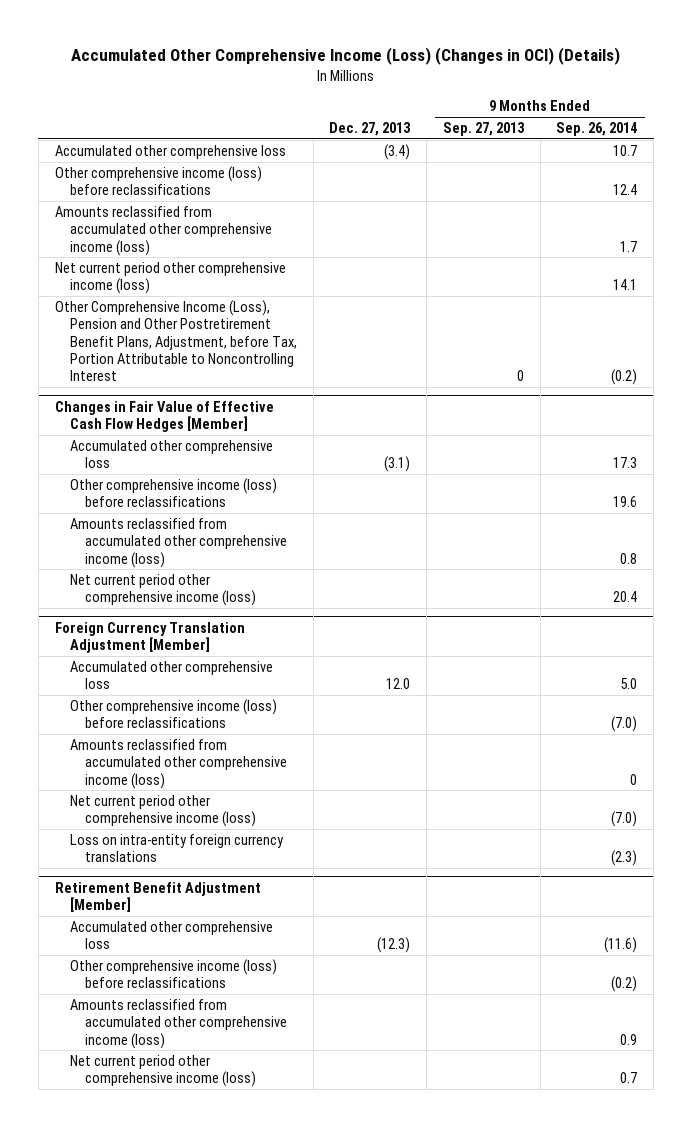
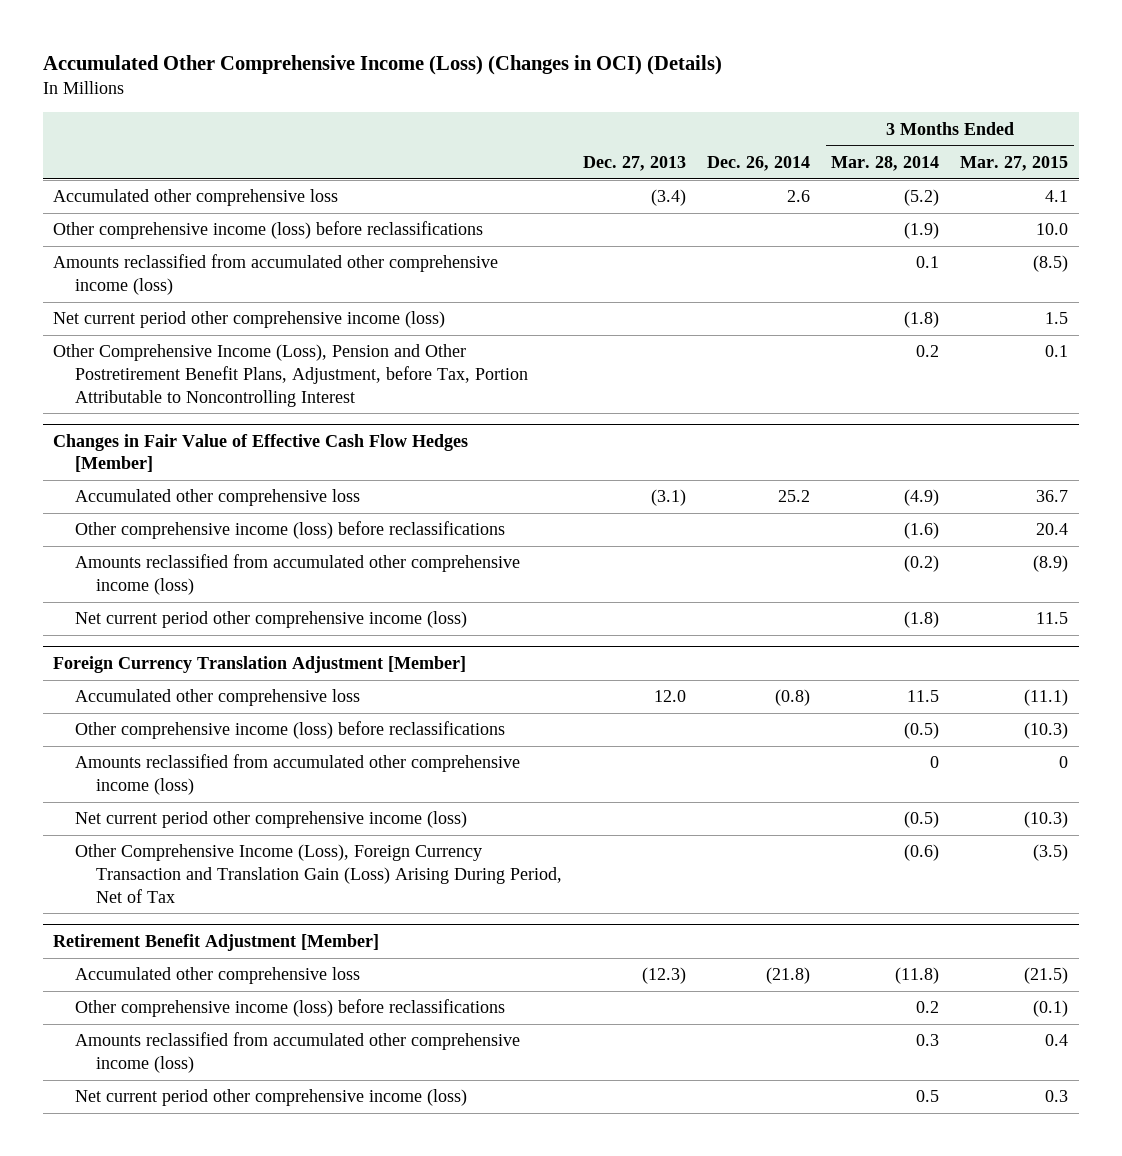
- | Dec. 27, 2013 | 9 Months Ended Sep. 27, 2013 | 9 Months Ended Sep. 26, 2014
+ | Dec. 27, 2013 | Dec. 26, 2014 | 3 Months Ended Mar. 28, 2014 | 3 Months Ended Mar. 27, 2015
@ Foreign Currency Translation Adjustment [Member]
- Loss on intra-entity foreign currency translations | | | (2.3)
+ Other Comprehensive Income (Loss), Foreign Currency Transaction and Translation Gain (Loss) Arising During Period, Net of Tax | | | (0.6) | (3.5)

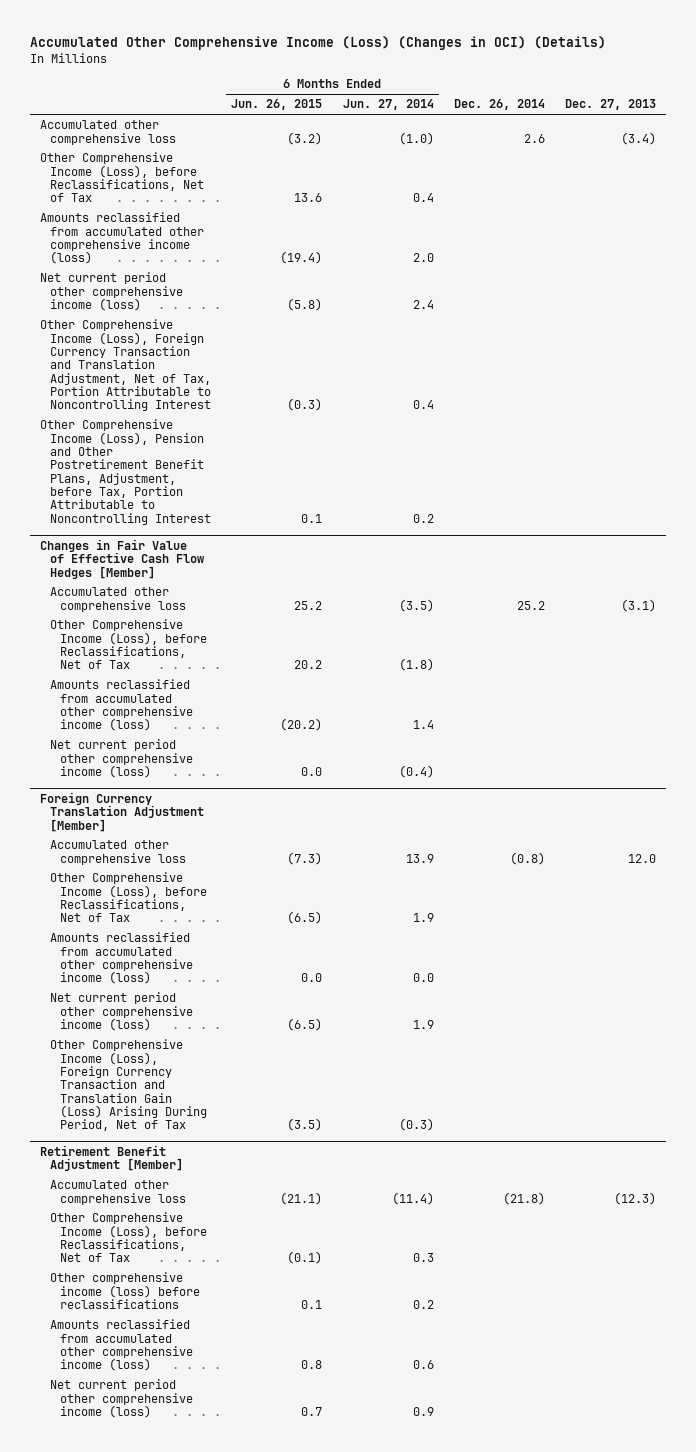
- | Dec. 27, 2013 | Dec. 26, 2014 | 3 Months Ended Mar. 28, 2014 | 3 Months Ended Mar. 27, 2015
+ | 6 Months Ended Jun. 26, 2015 | 6 Months Ended Jun. 27, 2014 | Dec. 26, 2014 | Dec. 27, 2013
- Other comprehensive income (loss) before reclassifications | | | (1.9) | 10.0
+ Other Comprehensive Income (Loss), before Reclassifications, Net of Tax | 13.6 | 0.4 | |
+ Other Comprehensive Income (Loss), Foreign Currency Transaction and Translation Adjustment, Net of Tax, Portion Attributable to Noncontrolling Interest | (0.3) | 0.4 | |
@ Changes in Fair Value of Effective Cash Flow Hedges [Member]
- Other comprehensive income (loss) before reclassifications | | | (1.6) | 20.4
+ Other Comprehensive Income (Loss), before Reclassifications, Net of Tax | 20.2 | (1.8) | |
@ Foreign Currency Translation Adjustment [Member]
- Other comprehensive income (loss) before reclassifications | | | (0.5) | (10.3)
+ Other Comprehensive Income (Loss), before Reclassifications, Net of Tax | (6.5) | 1.9 | |
@ Retirement Benefit Adjustment [Member]
+ Other Comprehensive Income (Loss), before Reclassifications, Net of Tax | (0.1) | 0.3 | |

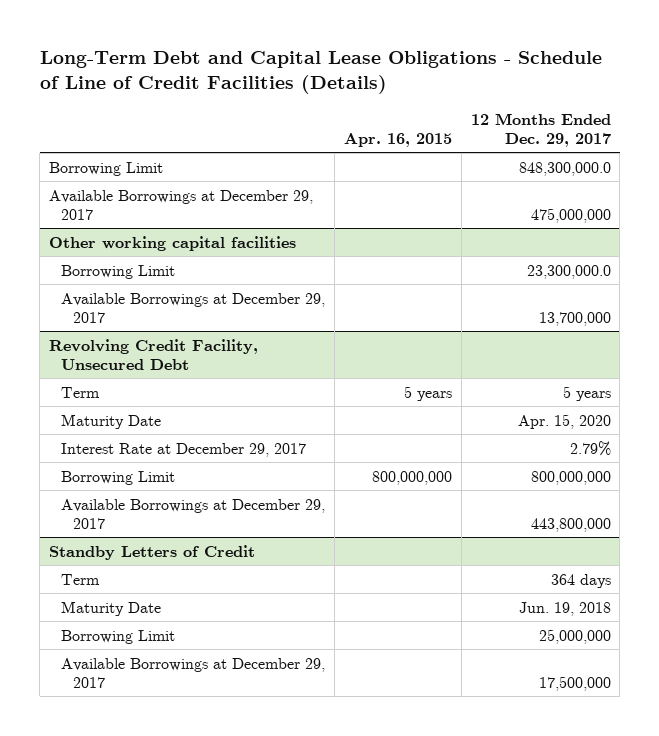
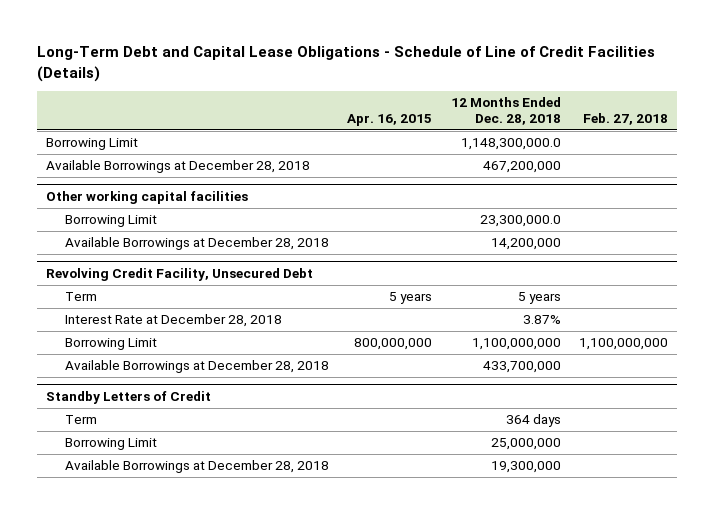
- | Apr. 16, 2015 | 12 Months Ended Dec. 29, 2017
+ | Apr. 16, 2015 | 12 Months Ended Dec. 28, 2018 | Feb. 27, 2018
- Available Borrowings at December 29, 2017 | | 475,000,000
+ Available Borrowings at December 28, 2018 | | 467,200,000 |
@ Other working capital facilities
- Available Borrowings at December 29, 2017 | | 13,700,000
+ Available Borrowings at December 28, 2018 | | 14,200,000 |
@ Revolving Credit Facility, Unsecured Debt
- Maturity Date | | Apr. 15, 2020
- Interest Rate at December 29, 2017 | | 2.79%
+ Interest Rate at December 28, 2018 | | 3.87% |
- Available Borrowings at December 29, 2017 | | 443,800,000
+ Available Borrowings at December 28, 2018 | | 433,700,000 |
@ Standby Letters of Credit
- Maturity Date | | Jun. 19, 2018
- Available Borrowings at December 29, 2017 | | 17,500,000
+ Available Borrowings at December 28, 2018 | | 19,300,000 |

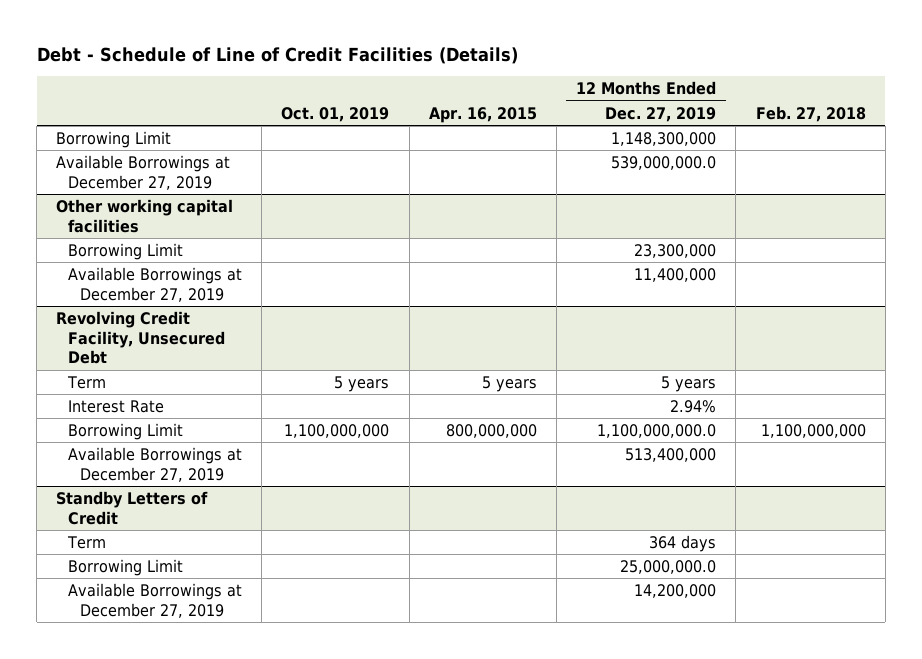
- Long-Term Debt and Capital Lease Obligations - Schedule of Line of Credit Facilities (Details)
+ Debt - Schedule of Line of Credit Facilities (Details)
- | Apr. 16, 2015 | 12 Months Ended Dec. 28, 2018 | Feb. 27, 2018
+ | Oct. 01, 2019 | Apr. 16, 2015 | 12 Months Ended Dec. 27, 2019 | Feb. 27, 2018
- Available Borrowings at December 28, 2018 | | 467,200,000 |
+ Available Borrowings at December 27, 2019 | | | 539,000,000.0 |
@ Other working capital facilities
- Available Borrowings at December 28, 2018 | | 14,200,000 |
+ Available Borrowings at December 27, 2019 | | | 11,400,000 |
@ Revolving Credit Facility, Unsecured Debt
- Interest Rate at December 28, 2018 | | 3.87% |
+ Interest Rate | | | 2.94% |
- Available Borrowings at December 28, 2018 | | 433,700,000 |
+ Available Borrowings at December 27, 2019 | | | 513,400,000 |
@ Standby Letters of Credit
- Available Borrowings at December 28, 2018 | | 19,300,000 |
+ Available Borrowings at December 27, 2019 | | | 14,200,000 |

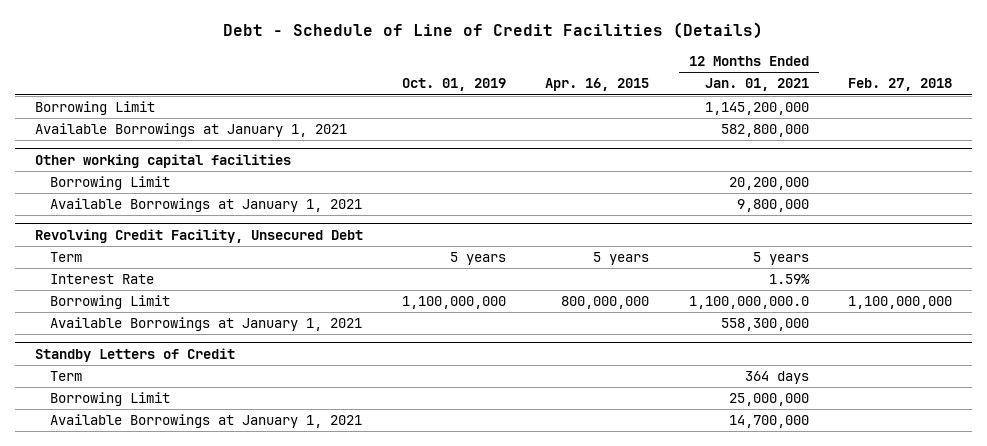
- | Oct. 01, 2019 | Apr. 16, 2015 | 12 Months Ended Dec. 27, 2019 | Feb. 27, 2018
+ | Oct. 01, 2019 | Apr. 16, 2015 | 12 Months Ended Jan. 01, 2021 | Feb. 27, 2018
- Available Borrowings at December 27, 2019 | | | 539,000,000.0 |
+ Available Borrowings at January 1, 2021 | | | 582,800,000 |
@ Other working capital facilities
- Available Borrowings at December 27, 2019 | | | 11,400,000 |
+ Available Borrowings at January 1, 2021 | | | 9,800,000 |
@ Revolving Credit Facility, Unsecured Debt
- Available Borrowings at December 27, 2019 | | | 513,400,000 |
+ Available Borrowings at January 1, 2021 | | | 558,300,000 |
@ Standby Letters of Credit
- Available Borrowings at December 27, 2019 | | | 14,200,000 |
+ Available Borrowings at January 1, 2021 | | | 14,700,000 |

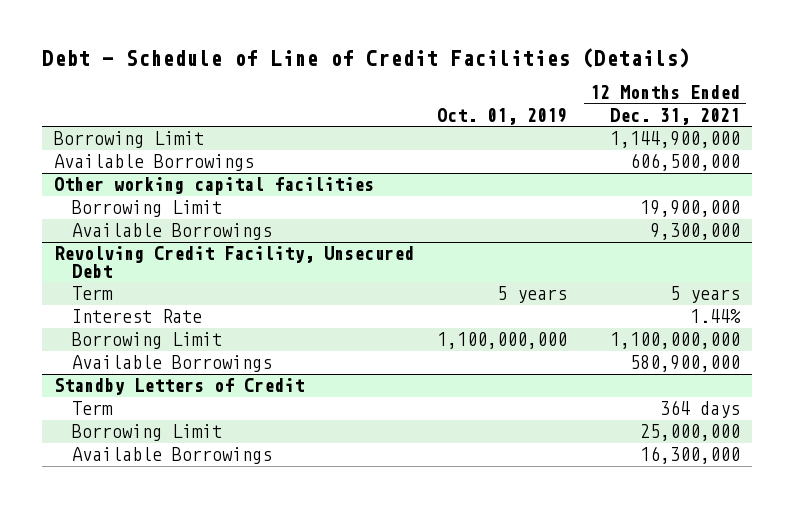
- | Oct. 01, 2019 | Apr. 16, 2015 | 12 Months Ended Jan. 01, 2021 | Feb. 27, 2018
+ | Oct. 01, 2019 | 12 Months Ended Dec. 31, 2021
- Available Borrowings at January 1, 2021 | | | 582,800,000 |
+ Available Borrowings | | 606,500,000
@ Other working capital facilities
- Available Borrowings at January 1, 2021 | | | 9,800,000 |
+ Available Borrowings | | 9,300,000
@ Revolving Credit Facility, Unsecured Debt
- Available Borrowings at January 1, 2021 | | | 558,300,000 |
+ Available Borrowings | | 580,900,000
@ Standby Letters of Credit
- Available Borrowings at January 1, 2021 | | | 14,700,000 |
+ Available Borrowings | | 16,300,000

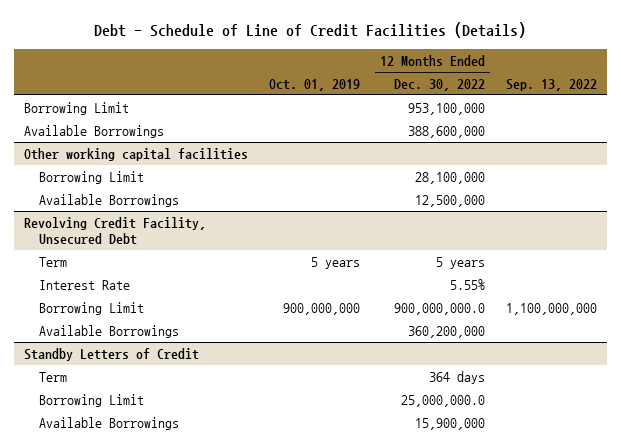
- | Oct. 01, 2019 | 12 Months Ended Dec. 31, 2021
+ | Oct. 01, 2019 | 12 Months Ended Dec. 30, 2022 | Sep. 13, 2022
@ Revolving Credit Facility, Unsecured Debt
- Borrowing Limit | 1,100,000,000 | 1,100,000,000
+ Borrowing Limit | 900,000,000 | 900,000,000.0 | 1,100,000,000

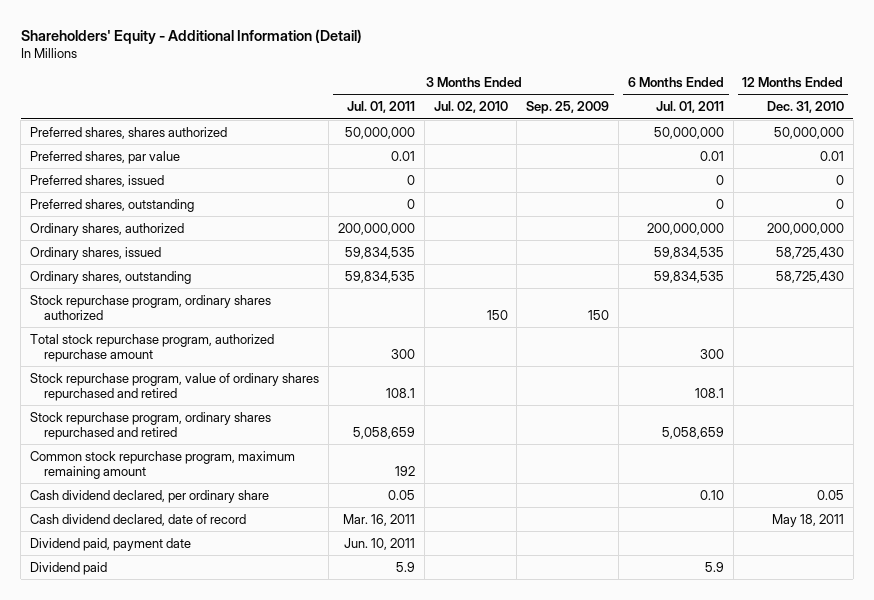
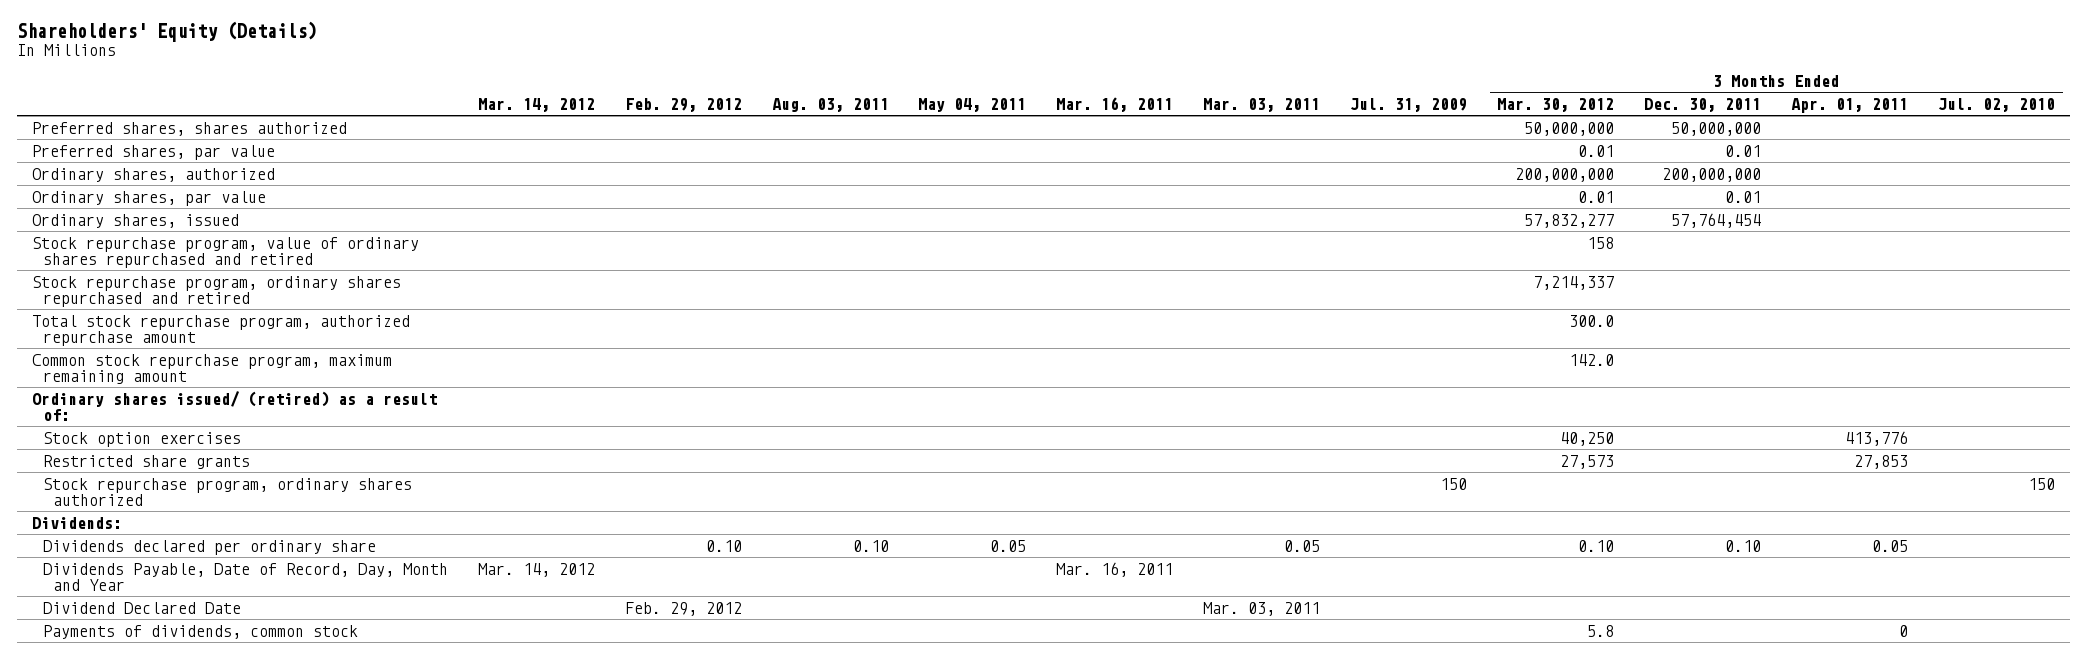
- Shareholders' Equity - Additional Information (Detail)
+ Shareholders' Equity (Details)
- | 3 Months Ended Jul. 01, 2011 | 3 Months Ended Jul. 02, 2010 | 3 Months Ended Sep. 25, 2009 | 6 Months Ended Jul. 01, 2011 | 12 Months Ended Dec. 31, 2010
+ | Mar. 14, 2012 | Feb. 29, 2012 | Aug. 03, 2011 | May 04, 2011 | Mar. 16, 2011 | Mar. 03, 2011 | Jul. 31, 2009 | 3 Months Ended Mar. 30, 2012 | 3 Months Ended Dec. 30, 2011 | 3 Months Ended Apr. 01, 2011 | 3 Months Ended Jul. 02, 2010
- Preferred shares, issued | 0 | | | 0 | 0
- Preferred shares, outstanding | 0 | | | 0 | 0
+ Ordinary shares, par value | | | | | | | | 0.01 | 0.01 | |
- Ordinary shares, outstanding | 59,834,535 | | | 59,834,535 | 58,725,430
moved down: Total stock repurchase program, authorized repurchase amount | | | | | | | | 300.0 | | |
- Cash dividend declared, per ordinary share | 0.05 | | | 0.10 | 0.05
- Cash dividend declared, date of record | Mar. 16, 2011 | | | | May 18, 2011
- Dividend paid, payment date | Jun. 10, 2011 | | | |
- Dividend paid | 5.9 | | | 5.9 |
+ Ordinary shares issued/ (retired) as a result of:
+ Stock option exercises | | | | | | | | 40,250 | | 413,776 |
+ Restricted share grants | | | | | | | | 27,573 | | 27,853 |
moved down: Stock repurchase program, ordinary shares authorized | | | | | | | 150 | | | | 150
+ Dividends:
+ Dividends declared per ordinary share | | 0.10 | 0.10 | 0.05 | | 0.05 | | 0.10 | 0.10 | 0.05 |
+ Dividends Payable, Date of Record, Day, Month and Year | Mar. 14, 2012 | | | | Mar. 16, 2011 | | | | | |
+ Dividend Declared Date | | Feb. 29, 2012 | | | | Mar. 03, 2011 | | | | |
+ Payments of dividends, common stock | | | | | | | | 5.8 | | 0 |

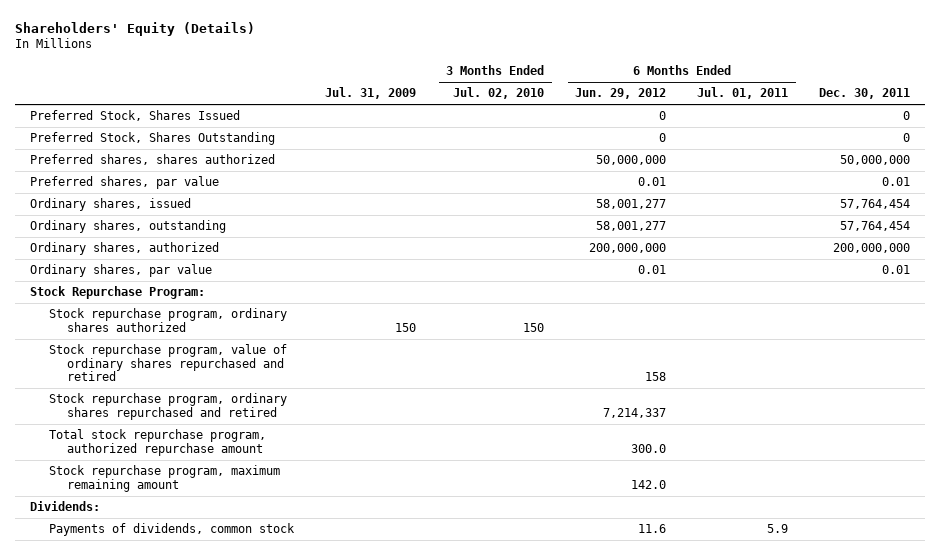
- | Mar. 14, 2012 | Feb. 29, 2012 | Aug. 03, 2011 | May 04, 2011 | Mar. 16, 2011 | Mar. 03, 2011 | Jul. 31, 2009 | 3 Months Ended Mar. 30, 2012 | 3 Months Ended Dec. 30, 2011 | 3 Months Ended Apr. 01, 2011 | 3 Months Ended Jul. 02, 2010
+ | Jul. 31, 2009 | 3 Months Ended Jul. 02, 2010 | 6 Months Ended Jun. 29, 2012 | 6 Months Ended Jul. 01, 2011 | Dec. 30, 2011
+ Preferred Stock, Shares Issued | | | 0 | | 0
+ Preferred Stock, Shares Outstanding | | | 0 | | 0
moved up: Ordinary shares, issued | | | 58,001,277 | | 57,764,454
+ Ordinary shares, outstanding | | | 58,001,277 | | 57,764,454
+ Stock Repurchase Program:
moved up: Stock repurchase program, ordinary shares authorized | 150 | 150 | | |
- Common stock repurchase program, maximum remaining amount | | | | | | | | 142.0 | | |
- Ordinary shares issued/ (retired) as a result of:
- Stock option exercises | | | | | | | | 40,250 | | 413,776 |
- Restricted share grants | | | | | | | | 27,573 | | 27,853 |
+ Stock repurchase program, maximum remaining amount | | | 142.0 | |
- Dividends declared per ordinary share | | 0.10 | 0.10 | 0.05 | | 0.05 | | 0.10 | 0.10 | 0.05 |
- Dividends Payable, Date of Record, Day, Month and Year | Mar. 14, 2012 | | | | Mar. 16, 2011 | | | | | |
- Dividend Declared Date | | Feb. 29, 2012 | | | | Mar. 03, 2011 | | | | |

